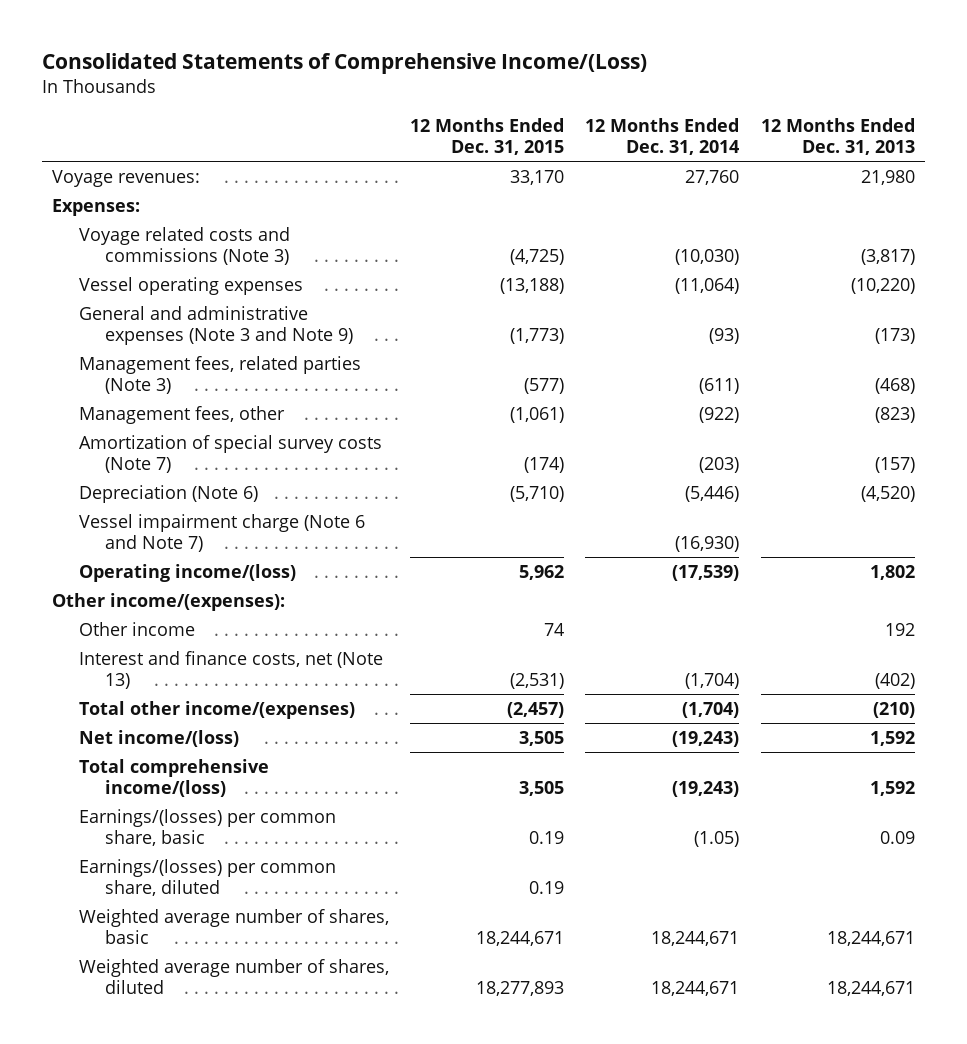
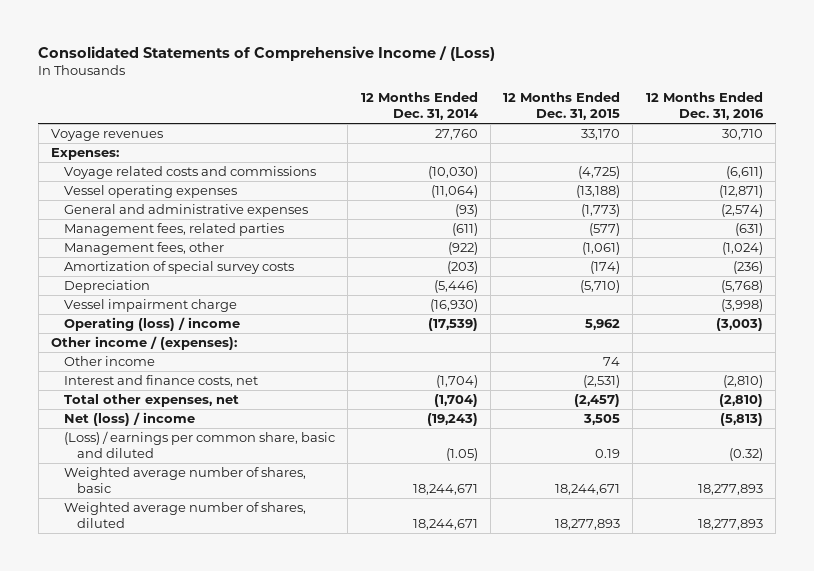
- Consolidated Statements of Comprehensive Income/(Loss)
+ Consolidated Statements of Comprehensive Income / (Loss)
- | 12 Months Ended Dec. 31, 2015 | 12 Months Ended Dec. 31, 2014 | 12 Months Ended Dec. 31, 2013
+ | 12 Months Ended Dec. 31, 2014 | 12 Months Ended Dec. 31, 2015 | 12 Months Ended Dec. 31, 2016
- Voyage revenues: | 33,170 | 27,760 | 21,980
+ Voyage revenues | 27,760 | 33,170 | 30,710
- Voyage related costs and commissions (Note 3) | (4,725) | (10,030) | (3,817)
+ Voyage related costs and commissions | (10,030) | (4,725) | (6,611)
- General and administrative expenses (Note 3 and Note 9) | (1,773) | (93) | (173)
- Management fees, related parties (Note 3) | (577) | (611) | (468)
+ General and administrative expenses | (93) | (1,773) | (2,574)
+ Management fees, related parties | (611) | (577) | (631)
- Amortization of special survey costs (Note 7) | (174) | (203) | (157)
- Depreciation (Note 6) | (5,710) | (5,446) | (4,520)
- Vessel impairment charge (Note 6 and Note 7) | | (16,930) |
- Operating income/(loss) | 5,962 | (17,539) | 1,802
- Other income/(expenses):
+ Amortization of special survey costs | (203) | (174) | (236)
+ Depreciation | (5,446) | (5,710) | (5,768)
+ Vessel impairment charge | (16,930) | | (3,998)
+ Operating (loss) / income | (17,539) | 5,962 | (3,003)
+ Other income / (expenses):
- Interest and finance costs, net (Note 13) | (2,531) | (1,704) | (402)
- Total other income/(expenses) | (2,457) | (1,704) | (210)
- Net income/(loss) | 3,505 | (19,243) | 1,592
- Total comprehensive income/(loss) | 3,505 | (19,243) | 1,592
- Earnings/(losses) per common share, basic | 0.19 | (1.05) | 0.09
- Earnings/(losses) per common share, diluted | 0.19 | |
+ Interest and finance costs, net | (1,704) | (2,531) | (2,810)
+ Total other expenses, net | (1,704) | (2,457) | (2,810)
+ Net (loss) / income | (19,243) | 3,505 | (5,813)
+ (Loss) / earnings per common share, basic and diluted | (1.05) | 0.19 | (0.32)

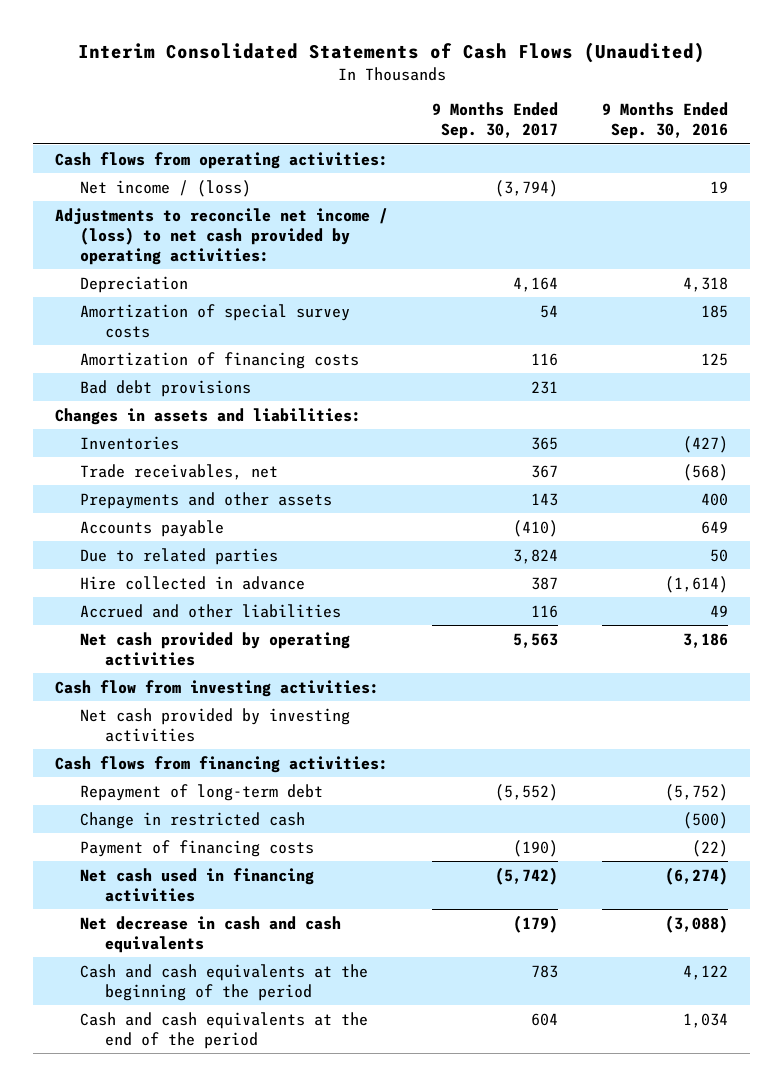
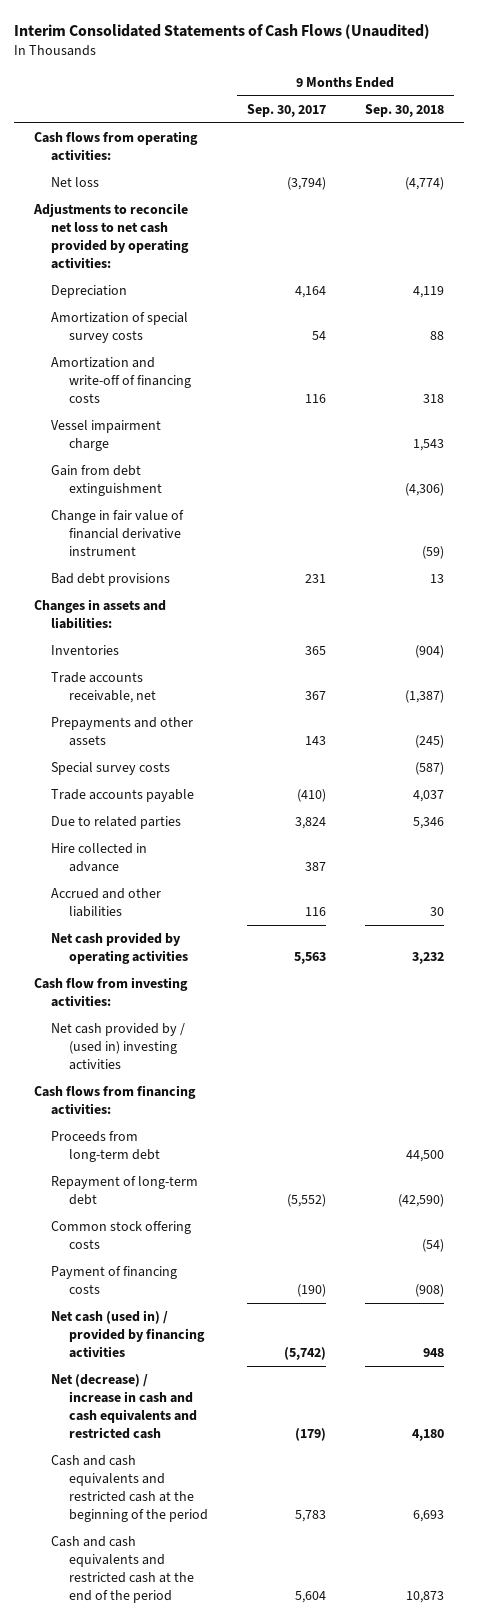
- | 9 Months Ended Sep. 30, 2017 | 9 Months Ended Sep. 30, 2016
+ | 9 Months Ended Sep. 30, 2017 | 9 Months Ended Sep. 30, 2018
- Net income / (loss) | (3,794) | 19
- Adjustments to reconcile net income / (loss) to net cash provided by operating activities:
+ Net loss | (3,794) | (4,774)
+ Adjustments to reconcile net loss to net cash provided by operating activities:
- Amortization of financing costs | 116 | 125
+ Amortization and write-off of financing costs | 116 | 318
+ Vessel impairment charge | | 1,543
+ Gain from debt extinguishment | | (4,306)
+ Change in fair value of financial derivative instrument | | (59)
- Trade receivables, net | 367 | (568)
+ Trade accounts receivable, net | 367 | (1,387)
- Accounts payable | (410) | 649
+ Special survey costs | | (587)
+ Trade accounts payable | (410) | 4,037
- Net cash provided by investing activities
+ Net cash provided by / (used in) investing activities
+ Proceeds from long-term debt | | 44,500
- Change in restricted cash | | (500)
+ Common stock offering costs | | (54)
- Net cash used in financing activities | (5,742) | (6,274)
- Net decrease in cash and cash equivalents | (179) | (3,088)
- Cash and cash equivalents at the beginning of the period | 783 | 4,122
- Cash and cash equivalents at the end of the period | 604 | 1,034
+ Net cash (used in) / provided by financing activities | (5,742) | 948
+ Net (decrease) / increase in cash and cash equivalents and restricted cash | (179) | 4,180
+ Cash and cash equivalents and restricted cash at the beginning of the period | 5,783 | 6,693
+ Cash and cash equivalents and restricted cash at the end of the period | 5,604 | 10,873

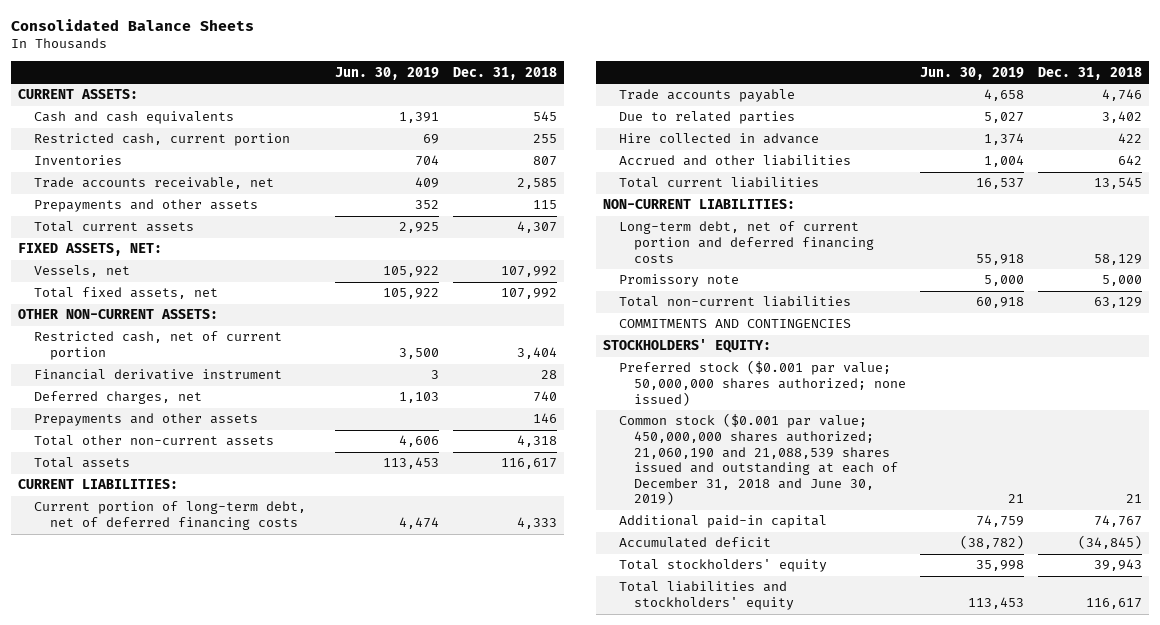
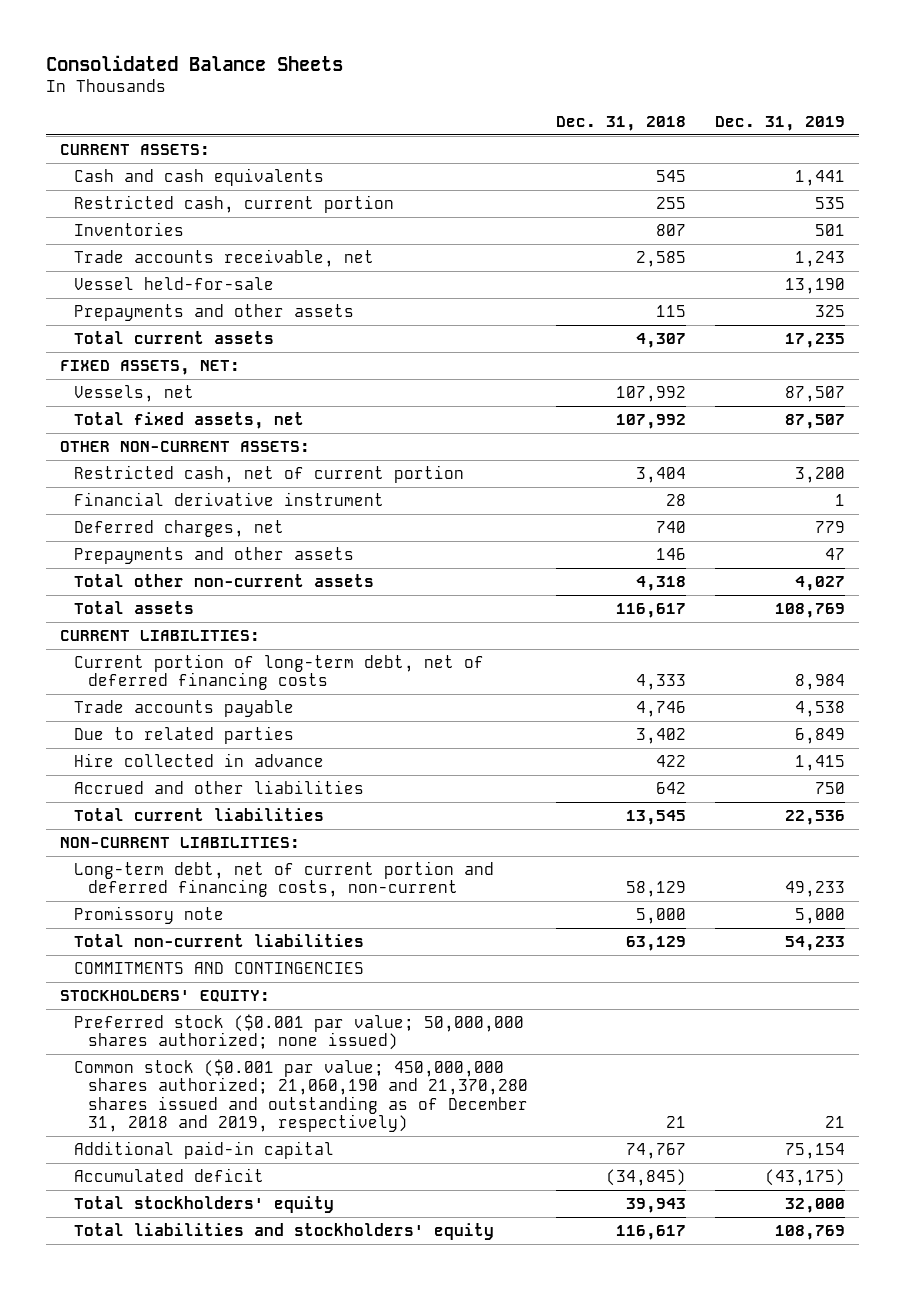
- | Jun. 30, 2019 | Dec. 31, 2018
+ | Dec. 31, 2018 | Dec. 31, 2019
+ Vessel held-for-sale | | 13,190
- Long-term debt, net of current portion and deferred financing costs | 55,918 | 58,129
+ Long-term debt, net of current portion and deferred financing costs, non-current | 58,129 | 49,233
- Common stock ($0.001 par value; 450,000,000 shares authorized; 21,060,190 and 21,088,539 shares issued and outstanding at each of December 31, 2018 and June 30, 2019) | 21 | 21
+ Common stock ($0.001 par value; 450,000,000 shares authorized; 21,060,190 and 21,370,280 shares issued and outstanding as of December 31, 2018 and 2019, respectively) | 21 | 21

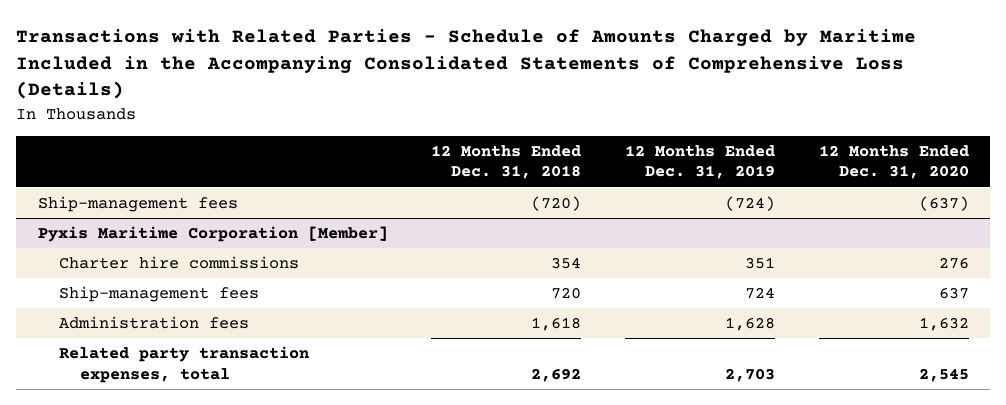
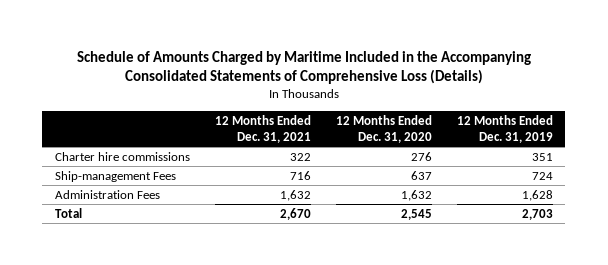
- Transactions with Related Parties - Schedule of Amounts Charged by Maritime Included in the Accompanying Consolidated Statements of Comprehensive Loss (Details)
+ Schedule of Amounts Charged by Maritime Included in the Accompanying Consolidated Statements of Comprehensive Loss (Details)
- | 12 Months Ended Dec. 31, 2018 | 12 Months Ended Dec. 31, 2019 | 12 Months Ended Dec. 31, 2020
+ | 12 Months Ended Dec. 31, 2021 | 12 Months Ended Dec. 31, 2020 | 12 Months Ended Dec. 31, 2019
- Ship-management fees | (720) | (724) | (637)
- Pyxis Maritime Corporation [Member]
- Ship-management fees | 720 | 724 | 637
- Administration fees | 1,618 | 1,628 | 1,632
- Related party transaction expenses, total | 2,692 | 2,703 | 2,545
+ Ship-management Fees | 716 | 637 | 724
+ Administration Fees | 1,632 | 1,632 | 1,628
+ Total | 2,670 | 2,545 | 2,703

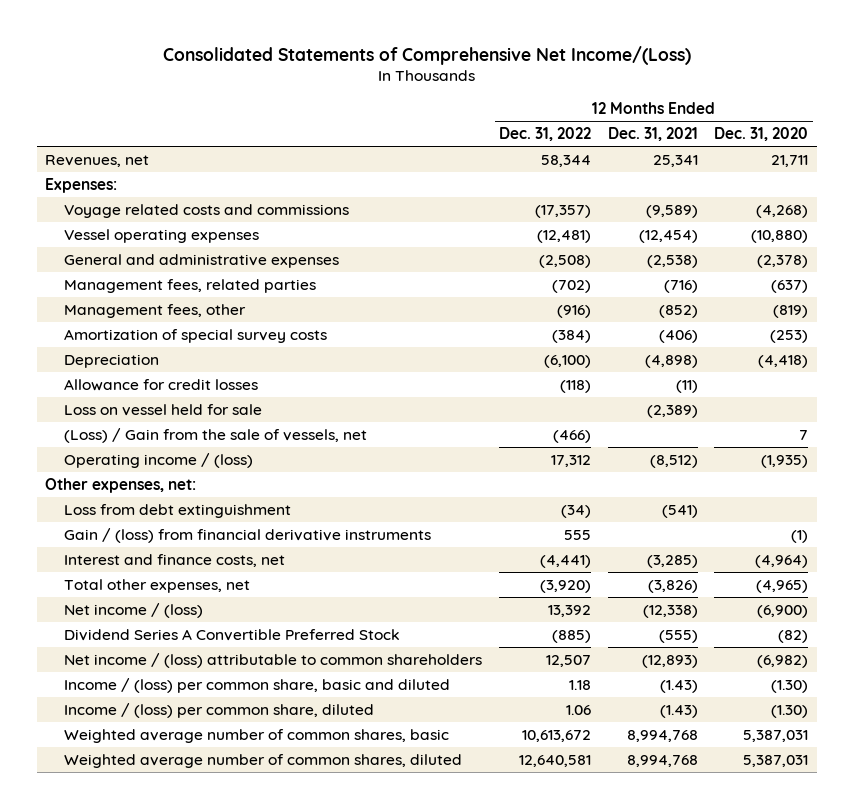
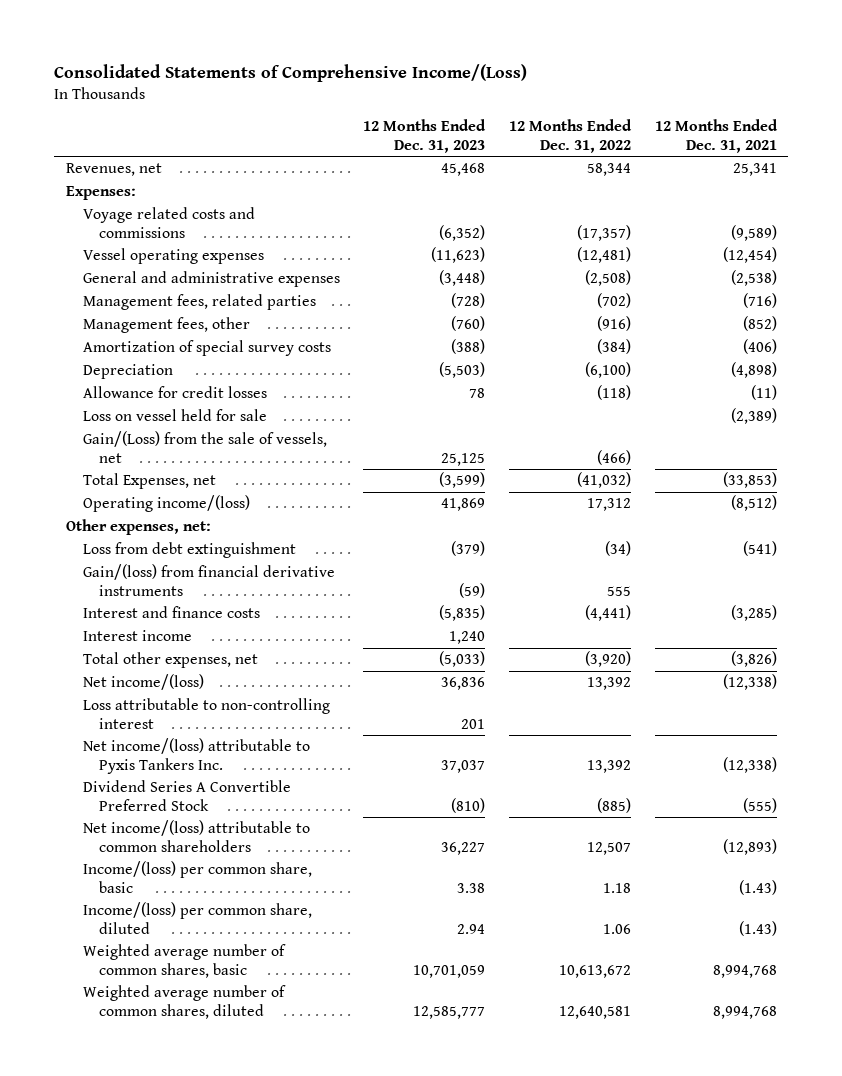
- Consolidated Statements of Comprehensive Net Income/(Loss)
+ Consolidated Statements of Comprehensive Income/(Loss)
- | 12 Months Ended Dec. 31, 2022 | 12 Months Ended Dec. 31, 2021 | 12 Months Ended Dec. 31, 2020
+ | 12 Months Ended Dec. 31, 2023 | 12 Months Ended Dec. 31, 2022 | 12 Months Ended Dec. 31, 2021
- (Loss) / Gain from the sale of vessels, net | (466) | | 7
- Operating income / (loss) | 17,312 | (8,512) | (1,935)
+ Gain/(Loss) from the sale of vessels, net | 25,125 | (466) |
+ Total Expenses, net | (3,599) | (41,032) | (33,853)
+ Operating income/(loss) | 41,869 | 17,312 | (8,512)
- Gain / (loss) from financial derivative instruments | 555 | | (1)
- Interest and finance costs, net | (4,441) | (3,285) | (4,964)
+ Gain/(loss) from financial derivative instruments | (59) | 555 |
+ Interest and finance costs | (5,835) | (4,441) | (3,285)
+ Interest income | 1,240 | |
- Net income / (loss) | 13,392 | (12,338) | (6,900)
+ Net income/(loss) | 36,836 | 13,392 | (12,338)
+ Loss attributable to non-controlling interest | 201 | |
+ Net income/(loss) attributable to Pyxis Tankers Inc. | 37,037 | 13,392 | (12,338)
- Net income / (loss) attributable to common shareholders | 12,507 | (12,893) | (6,982)
- Income / (loss) per common share, basic and diluted | 1.18 | (1.43) | (1.30)
- Income / (loss) per common share, diluted | 1.06 | (1.43) | (1.30)
+ Net income/(loss) attributable to common shareholders | 36,227 | 12,507 | (12,893)
+ Income/(loss) per common share, basic | 3.38 | 1.18 | (1.43)
+ Income/(loss) per common share, diluted | 2.94 | 1.06 | (1.43)

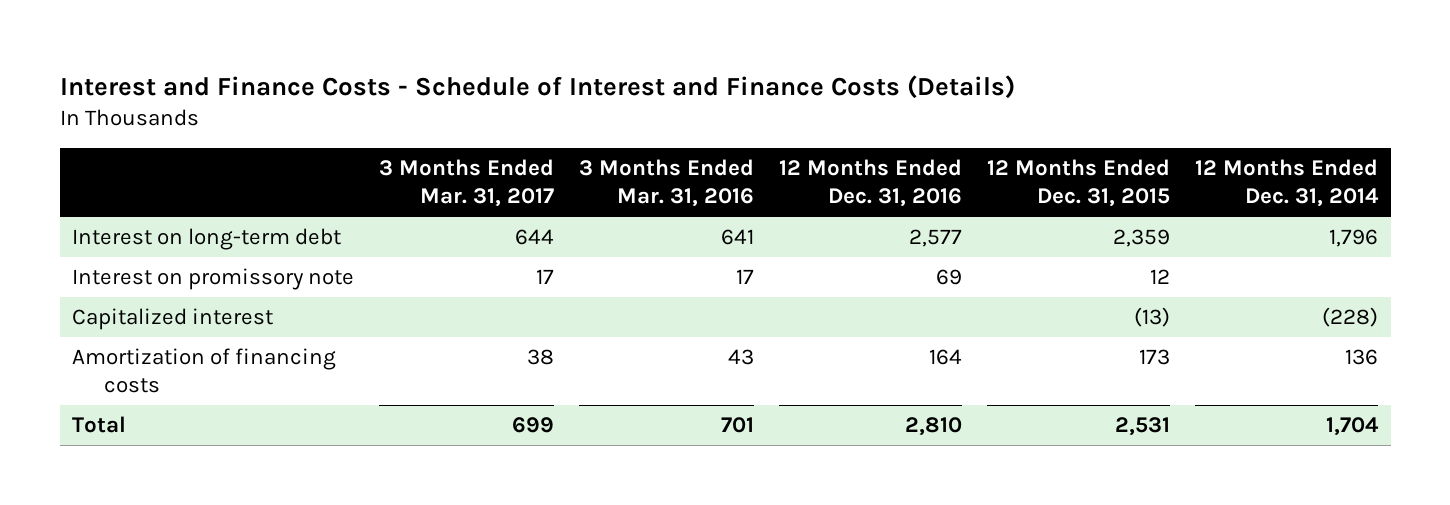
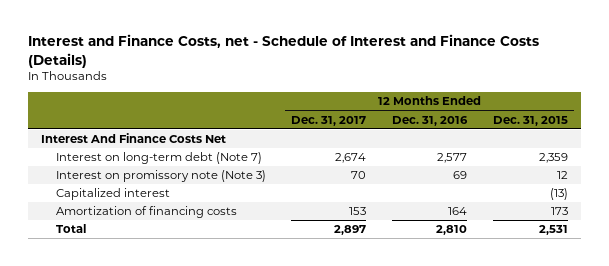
- Interest and Finance Costs - Schedule of Interest and Finance Costs (Details)
+ Interest and Finance Costs, net - Schedule of Interest and Finance Costs (Details)
- | 3 Months Ended Mar. 31, 2017 | 3 Months Ended Mar. 31, 2016 | 12 Months Ended Dec. 31, 2016 | 12 Months Ended Dec. 31, 2015 | 12 Months Ended Dec. 31, 2014
+ | 12 Months Ended Dec. 31, 2017 | 12 Months Ended Dec. 31, 2016 | 12 Months Ended Dec. 31, 2015
- Interest on long-term debt | 644 | 641 | 2,577 | 2,359 | 1,796
- Interest on promissory note | 17 | 17 | 69 | 12 |
+ Interest And Finance Costs Net
+ Interest on long-term debt (Note 7) | 2,674 | 2,577 | 2,359
+ Interest on promissory note (Note 3) | 70 | 69 | 12

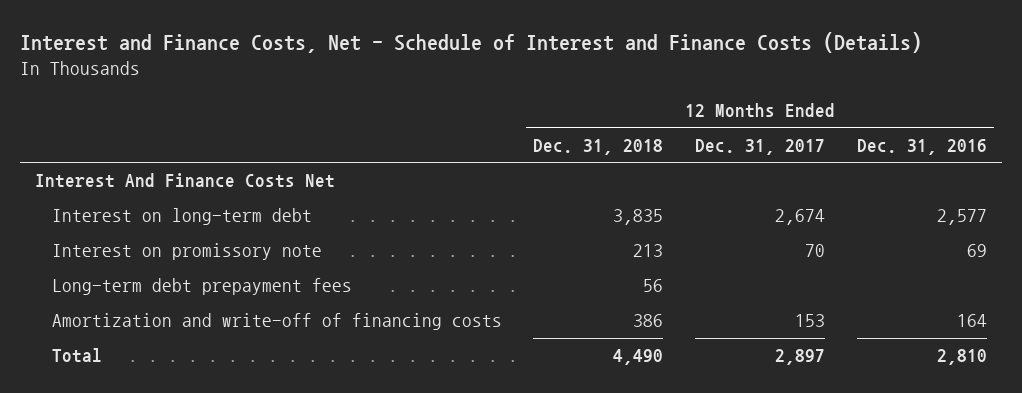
- Interest and Finance Costs, net - Schedule of Interest and Finance Costs (Details)
+ Interest and Finance Costs, Net - Schedule of Interest and Finance Costs (Details)
- | 12 Months Ended Dec. 31, 2017 | 12 Months Ended Dec. 31, 2016 | 12 Months Ended Dec. 31, 2015
+ | 12 Months Ended Dec. 31, 2018 | 12 Months Ended Dec. 31, 2017 | 12 Months Ended Dec. 31, 2016
- Interest on long-term debt (Note 7) | 2,674 | 2,577 | 2,359
- Interest on promissory note (Note 3) | 70 | 69 | 12
- Capitalized interest | | | (13)
- Amortization of financing costs | 153 | 164 | 173
+ Interest on long-term debt | 3,835 | 2,674 | 2,577
+ Interest on promissory note | 213 | 70 | 69
+ Long-term debt prepayment fees | 56 | |
+ Amortization and write-off of financing costs | 386 | 153 | 164

